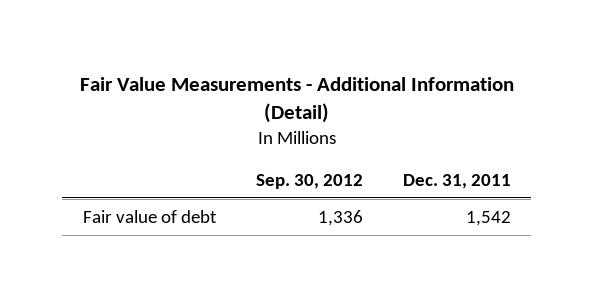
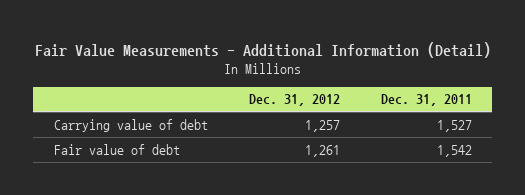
- | Sep. 30, 2012 | Dec. 31, 2011
+ | Dec. 31, 2012 | Dec. 31, 2011
+ Carrying value of debt | 1,257 | 1,527

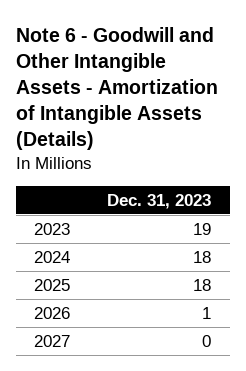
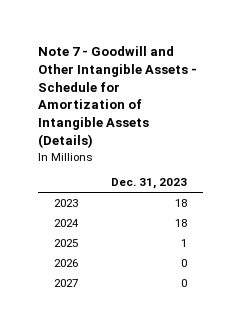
- Note 6 - Goodwill and Other Intangible Assets - Amortization of Intangible Assets (Details)
+ Note 7 - Goodwill and Other Intangible Assets - Schedule for Amortization of Intangible Assets (Details)
- 2023 | 19
+ 2023 | 18
- 2025 | 18
- 2026 | 1
+ 2025 | 1
+ 2026 | 0

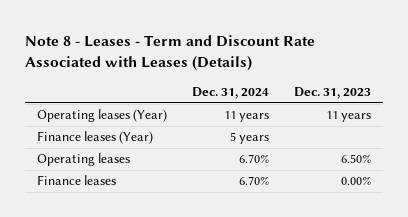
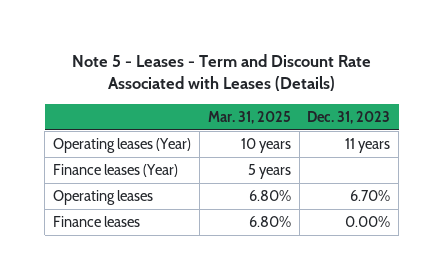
- Note 8 - Leases - Term and Discount Rate Associated with Leases (Details)
+ Note 5 - Leases - Term and Discount Rate Associated with Leases (Details)
- | Dec. 31, 2024 | Dec. 31, 2023
+ | Mar. 31, 2025 | Dec. 31, 2023
- Operating leases | 6.70% | 6.50%
+ Operating leases | 6.80% | 6.70%

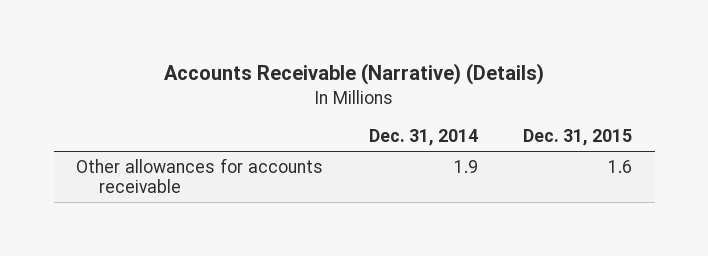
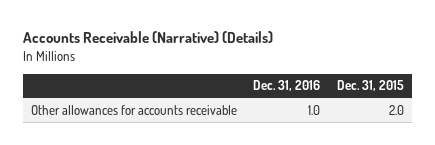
- | Dec. 31, 2014 | Dec. 31, 2015
+ | Dec. 31, 2016 | Dec. 31, 2015
- Other allowances for accounts receivable | 1.9 | 1.6
+ Other allowances for accounts receivable | 1.0 | 2.0

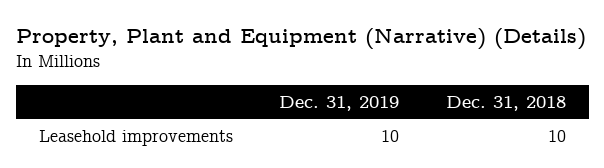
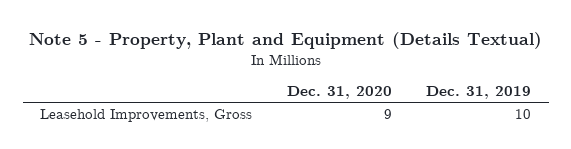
- Property, Plant and Equipment (Narrative) (Details)
+ Note 5 - Property, Plant and Equipment (Details Textual)
- | Dec. 31, 2019 | Dec. 31, 2018
+ | Dec. 31, 2020 | Dec. 31, 2019
- Leasehold improvements | 10 | 10
+ Leasehold Improvements, Gross | 9 | 10

